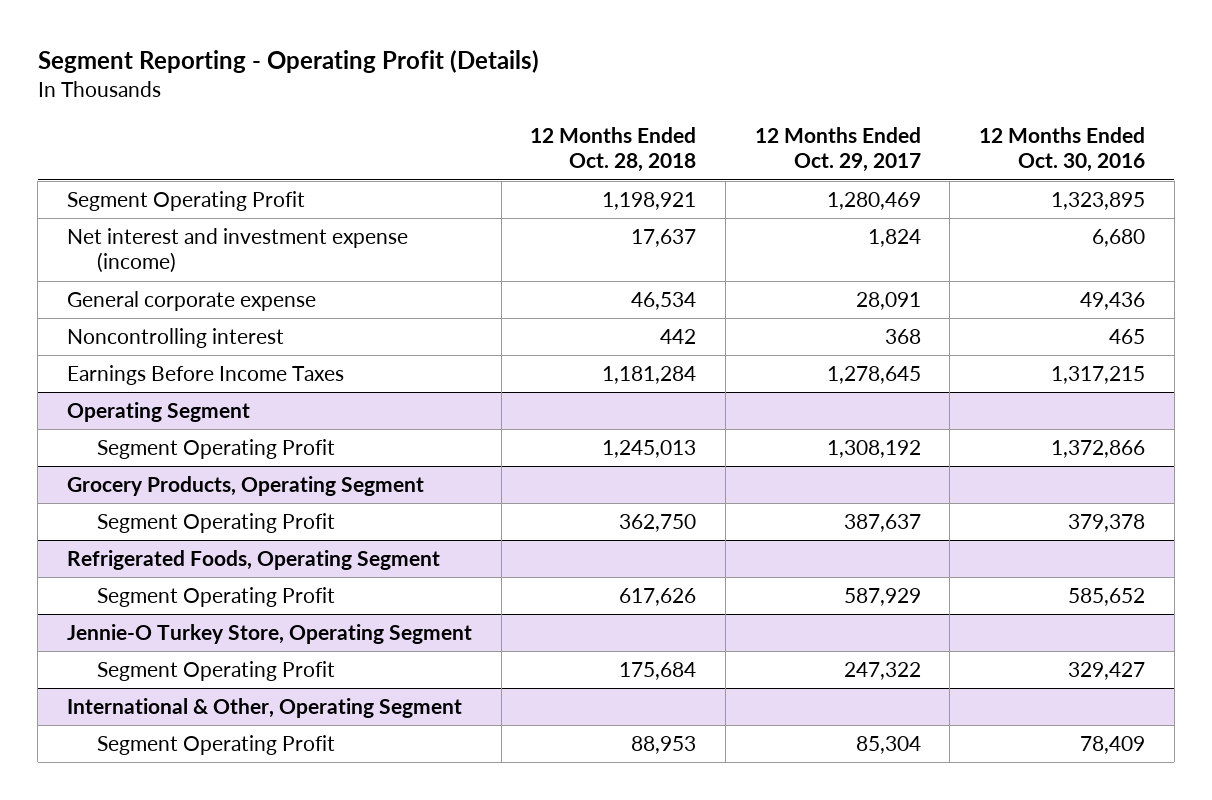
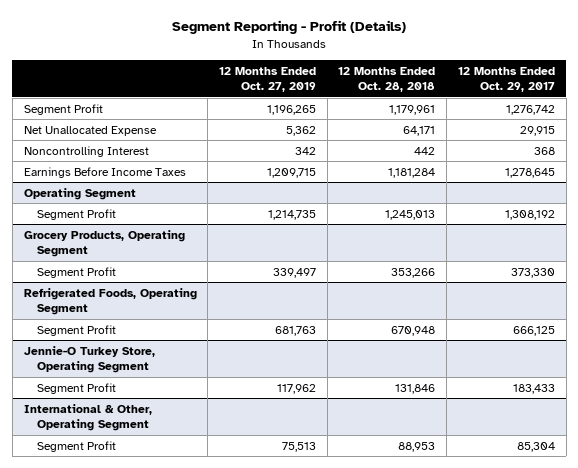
- Segment Reporting - Operating Profit (Details)
+ Segment Reporting - Profit (Details)
- | 12 Months Ended Oct. 28, 2018 | 12 Months Ended Oct. 29, 2017 | 12 Months Ended Oct. 30, 2016
+ | 12 Months Ended Oct. 27, 2019 | 12 Months Ended Oct. 28, 2018 | 12 Months Ended Oct. 29, 2017
- Segment Operating Profit | 1,198,921 | 1,280,469 | 1,323,895
- Net interest and investment expense (income) | 17,637 | 1,824 | 6,680
- General corporate expense | 46,534 | 28,091 | 49,436
- Noncontrolling interest | 442 | 368 | 465
+ Segment Profit | 1,196,265 | 1,179,961 | 1,276,742
+ Net Unallocated Expense | 5,362 | 64,171 | 29,915
+ Noncontrolling Interest | 342 | 442 | 368
@ Operating Segment
- Segment Operating Profit | 1,245,013 | 1,308,192 | 1,372,866
+ Segment Profit | 1,214,735 | 1,245,013 | 1,308,192
@ Grocery Products, Operating Segment
- Segment Operating Profit | 362,750 | 387,637 | 379,378
+ Segment Profit | 339,497 | 353,266 | 373,330
@ Refrigerated Foods, Operating Segment
- Segment Operating Profit | 617,626 | 587,929 | 585,652
+ Segment Profit | 681,763 | 670,948 | 666,125
@ Jennie-O Turkey Store, Operating Segment
- Segment Operating Profit | 175,684 | 247,322 | 329,427
+ Segment Profit | 117,962 | 131,846 | 183,433
@ International & Other, Operating Segment
- Segment Operating Profit | 88,953 | 85,304 | 78,409
+ Segment Profit | 75,513 | 88,953 | 85,304

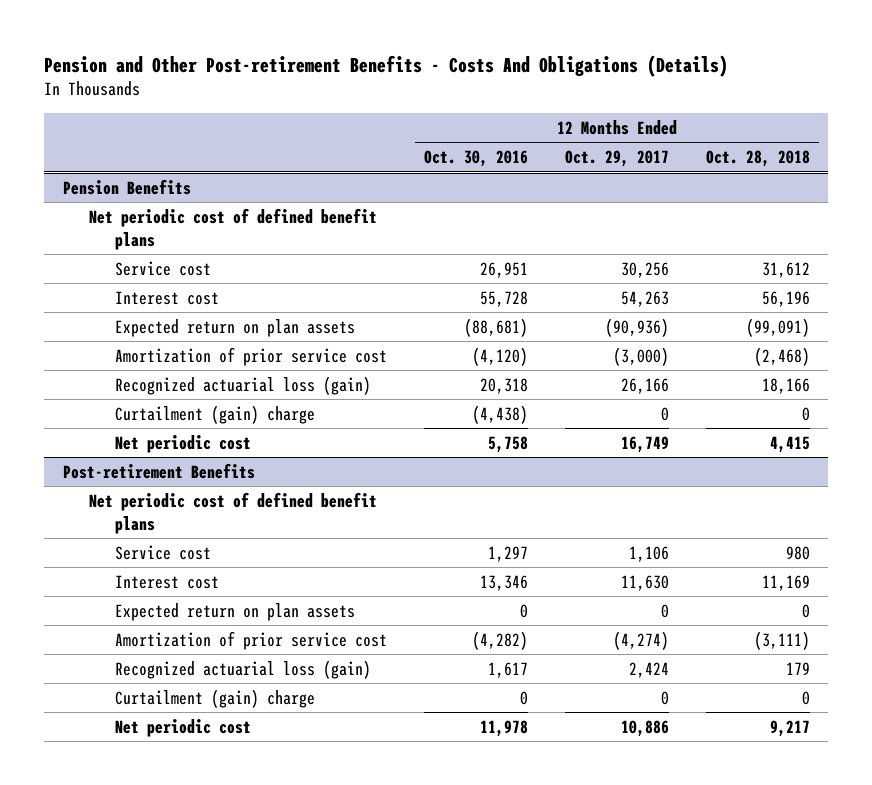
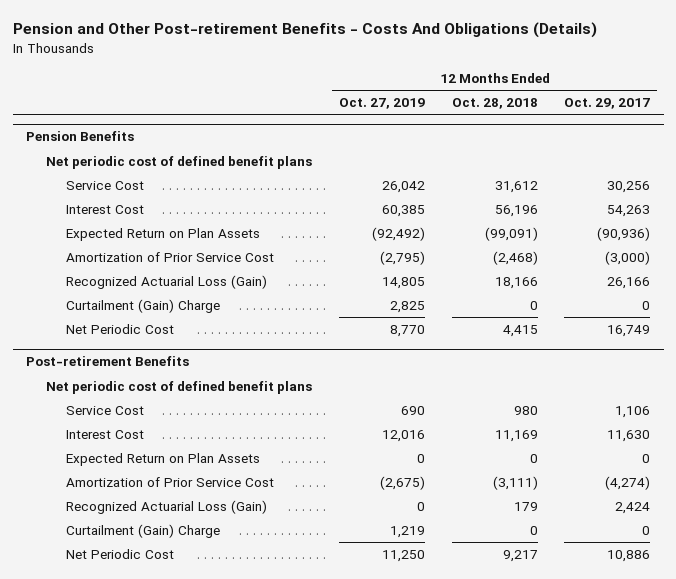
- | 12 Months Ended Oct. 30, 2016 | 12 Months Ended Oct. 29, 2017 | 12 Months Ended Oct. 28, 2018
+ | 12 Months Ended Oct. 27, 2019 | 12 Months Ended Oct. 28, 2018 | 12 Months Ended Oct. 29, 2017
@ Pension Benefits
- Service cost | 26,951 | 30,256 | 31,612
- Interest cost | 55,728 | 54,263 | 56,196
- Expected return on plan assets | (88,681) | (90,936) | (99,091)
- Amortization of prior service cost | (4,120) | (3,000) | (2,468)
- Recognized actuarial loss (gain) | 20,318 | 26,166 | 18,166
- Curtailment (gain) charge | (4,438) | 0 | 0
- Net periodic cost | 5,758 | 16,749 | 4,415
+ Service Cost | 26,042 | 31,612 | 30,256
+ Interest Cost | 60,385 | 56,196 | 54,263
+ Expected Return on Plan Assets | (92,492) | (99,091) | (90,936)
+ Amortization of Prior Service Cost | (2,795) | (2,468) | (3,000)
+ Recognized Actuarial Loss (Gain) | 14,805 | 18,166 | 26,166
+ Curtailment (Gain) Charge | 2,825 | 0 | 0
+ Net Periodic Cost | 8,770 | 4,415 | 16,749
@ Post-retirement Benefits
- Service cost | 1,297 | 1,106 | 980
- Interest cost | 13,346 | 11,630 | 11,169
- Expected return on plan assets | 0 | 0 | 0
- Amortization of prior service cost | (4,282) | (4,274) | (3,111)
- Recognized actuarial loss (gain) | 1,617 | 2,424 | 179
- Curtailment (gain) charge | 0 | 0 | 0
- Net periodic cost | 11,978 | 10,886 | 9,217
+ Service Cost | 690 | 980 | 1,106
+ Interest Cost | 12,016 | 11,169 | 11,630
+ Expected Return on Plan Assets | 0 | 0 | 0
+ Amortization of Prior Service Cost | (2,675) | (3,111) | (4,274)
+ Recognized Actuarial Loss (Gain) | 0 | 179 | 2,424
+ Curtailment (Gain) Charge | 1,219 | 0 | 0
+ Net Periodic Cost | 11,250 | 9,217 | 10,886

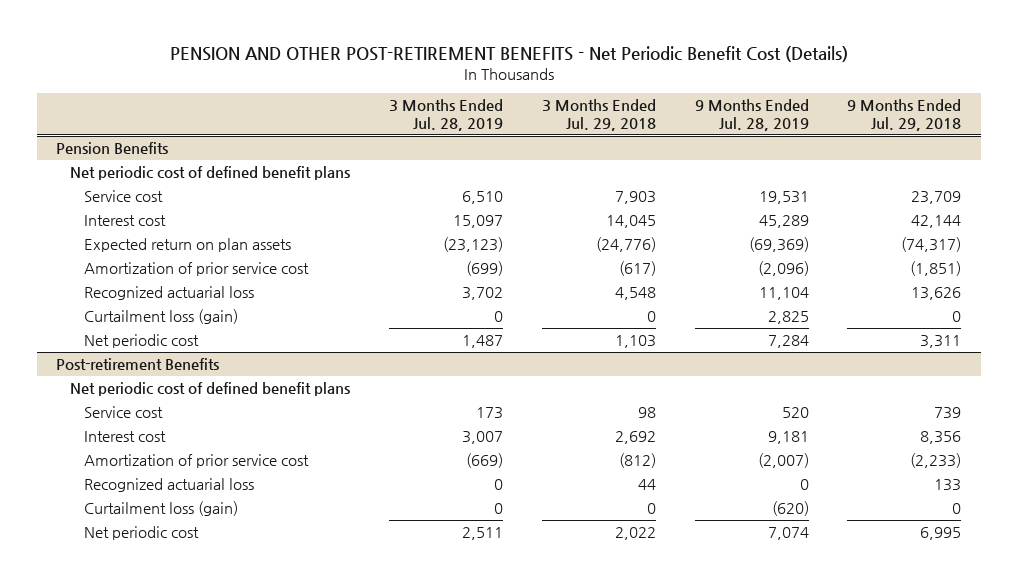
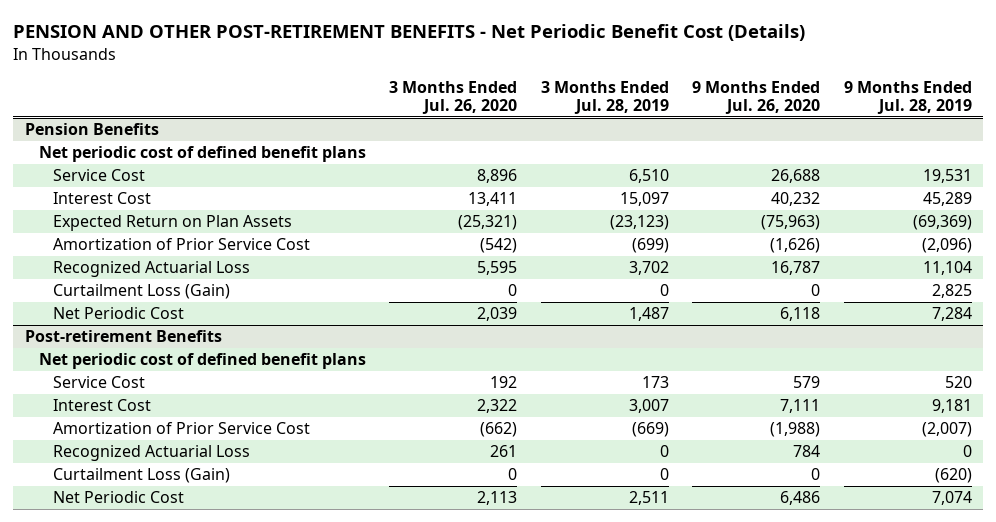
- | 3 Months Ended Jul. 28, 2019 | 3 Months Ended Jul. 29, 2018 | 9 Months Ended Jul. 28, 2019 | 9 Months Ended Jul. 29, 2018
+ | 3 Months Ended Jul. 26, 2020 | 3 Months Ended Jul. 28, 2019 | 9 Months Ended Jul. 26, 2020 | 9 Months Ended Jul. 28, 2019
@ Pension Benefits
- Service cost | 6,510 | 7,903 | 19,531 | 23,709
- Interest cost | 15,097 | 14,045 | 45,289 | 42,144
- Expected return on plan assets | (23,123) | (24,776) | (69,369) | (74,317)
- Amortization of prior service cost | (699) | (617) | (2,096) | (1,851)
- Recognized actuarial loss | 3,702 | 4,548 | 11,104 | 13,626
- Curtailment loss (gain) | 0 | 0 | 2,825 | 0
- Net periodic cost | 1,487 | 1,103 | 7,284 | 3,311
+ Service Cost | 8,896 | 6,510 | 26,688 | 19,531
+ Interest Cost | 13,411 | 15,097 | 40,232 | 45,289
+ Expected Return on Plan Assets | (25,321) | (23,123) | (75,963) | (69,369)
+ Amortization of Prior Service Cost | (542) | (699) | (1,626) | (2,096)
+ Recognized Actuarial Loss | 5,595 | 3,702 | 16,787 | 11,104
+ Curtailment Loss (Gain) | 0 | 0 | 0 | 2,825
+ Net Periodic Cost | 2,039 | 1,487 | 6,118 | 7,284
@ Post-retirement Benefits
- Service cost | 173 | 98 | 520 | 739
- Interest cost | 3,007 | 2,692 | 9,181 | 8,356
- Amortization of prior service cost | (669) | (812) | (2,007) | (2,233)
- Recognized actuarial loss | 0 | 44 | 0 | 133
- Curtailment loss (gain) | 0 | 0 | (620) | 0
- Net periodic cost | 2,511 | 2,022 | 7,074 | 6,995
+ Service Cost | 192 | 173 | 579 | 520
+ Interest Cost | 2,322 | 3,007 | 7,111 | 9,181
+ Amortization of Prior Service Cost | (662) | (669) | (1,988) | (2,007)
+ Recognized Actuarial Loss | 261 | 0 | 784 | 0
+ Curtailment Loss (Gain) | 0 | 0 | 0 | (620)
+ Net Periodic Cost | 2,113 | 2,511 | 6,486 | 7,074

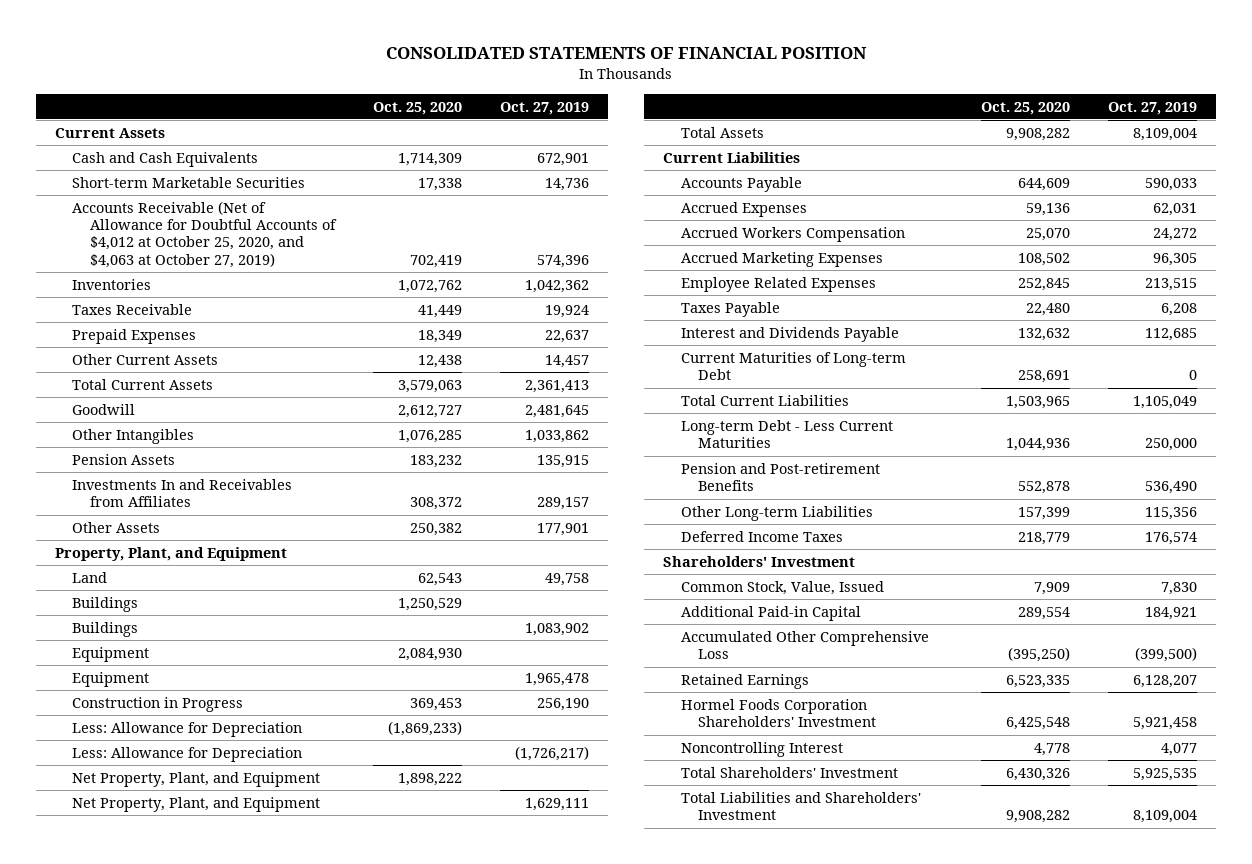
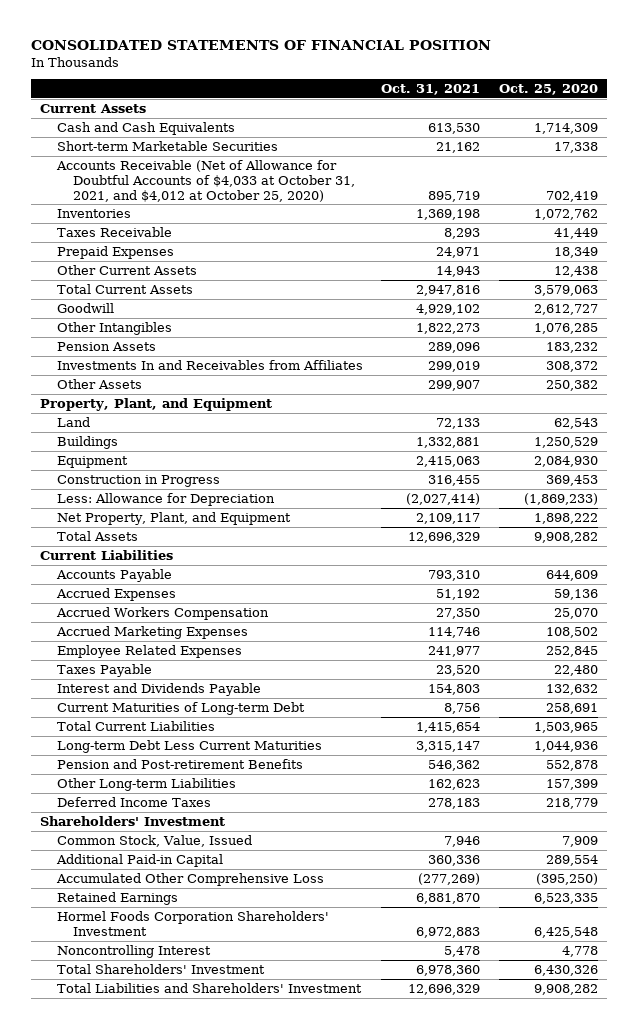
- | Oct. 25, 2020 | Oct. 27, 2019
+ | Oct. 31, 2021 | Oct. 25, 2020
- Accounts Receivable (Net of Allowance for Doubtful Accounts of $4,012 at October 25, 2020, and $4,063 at October 27, 2019) | 702,419 | 574,396
+ Accounts Receivable (Net of Allowance for Doubtful Accounts of $4,033 at October 31, 2021, and $4,012 at October 25, 2020) | 895,719 | 702,419
- Buildings | | 1,083,902
- Equipment | | 1,965,478
- Less: Allowance for Depreciation | | (1,726,217)
- Net Property, Plant, and Equipment | | 1,629,111
- Long-term Debt - Less Current Maturities | 1,044,936 | 250,000
+ Long-term Debt Less Current Maturities | 3,315,147 | 1,044,936

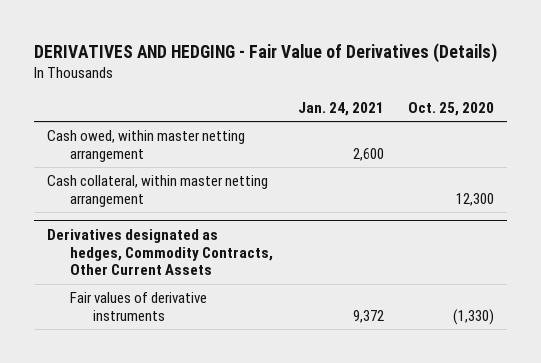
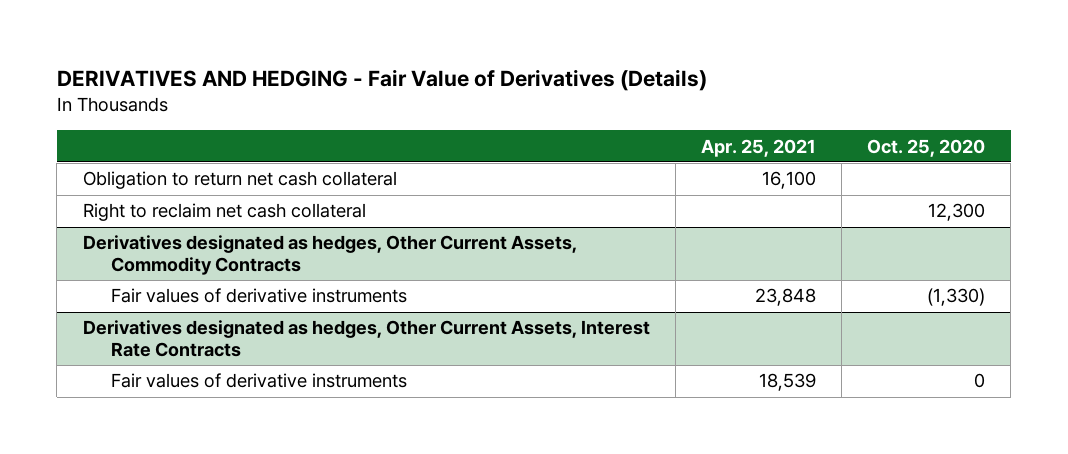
- | Jan. 24, 2021 | Oct. 25, 2020
+ | Apr. 25, 2021 | Oct. 25, 2020
- Cash owed, within master netting arrangement | 2,600 |
- Cash collateral, within master netting arrangement | | 12,300
- Derivatives designated as hedges, Commodity Contracts, Other Current Assets
+ Obligation to return net cash collateral | 16,100 |
+ Right to reclaim net cash collateral | | 12,300
+ Derivatives designated as hedges, Other Current Assets, Commodity Contracts
+ Derivatives designated as hedges, Other Current Assets, Interest Rate Contracts
+ Fair values of derivative instruments | 18,539 | 0

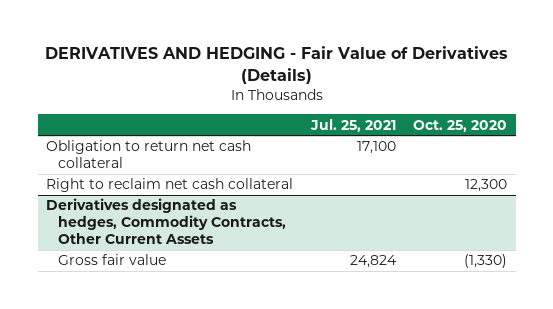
- | Apr. 25, 2021 | Oct. 25, 2020
+ | Jul. 25, 2021 | Oct. 25, 2020
- Derivatives designated as hedges, Other Current Assets, Commodity Contracts
- Fair values of derivative instruments | 23,848 | (1,330)
- Derivatives designated as hedges, Other Current Assets, Interest Rate Contracts
- Fair values of derivative instruments | 18,539 | 0
+ Derivatives designated as hedges, Commodity Contracts, Other Current Assets
+ Gross fair value | 24,824 | (1,330)

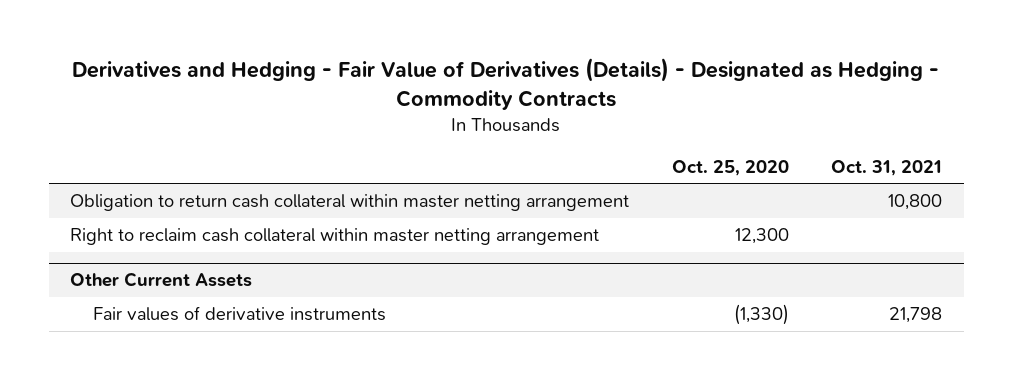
- DERIVATIVES AND HEDGING - Fair Value of Derivatives (Details)
+ Derivatives and Hedging - Fair Value of Derivatives (Details) - Designated as Hedging - Commodity Contracts
- | Jul. 25, 2021 | Oct. 25, 2020
+ | Oct. 25, 2020 | Oct. 31, 2021
- Obligation to return net cash collateral | 17,100 |
- Right to reclaim net cash collateral | | 12,300
- Derivatives designated as hedges, Commodity Contracts, Other Current Assets
- Gross fair value | 24,824 | (1,330)
+ Obligation to return cash collateral within master netting arrangement | | 10,800
+ Right to reclaim cash collateral within master netting arrangement | 12,300 |
+ Other Current Assets
+ Fair values of derivative instruments | (1,330) | 21,798

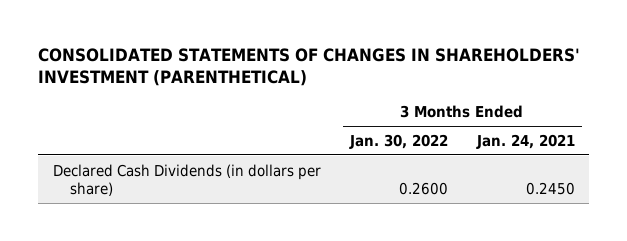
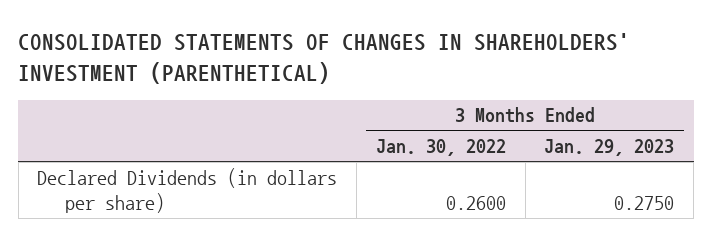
- | 3 Months Ended Jan. 30, 2022 | 3 Months Ended Jan. 24, 2021
+ | 3 Months Ended Jan. 30, 2022 | 3 Months Ended Jan. 29, 2023
- Declared Cash Dividends (in dollars per share) | 0.2600 | 0.2450
+ Declared Dividends (in dollars per share) | 0.2600 | 0.2750

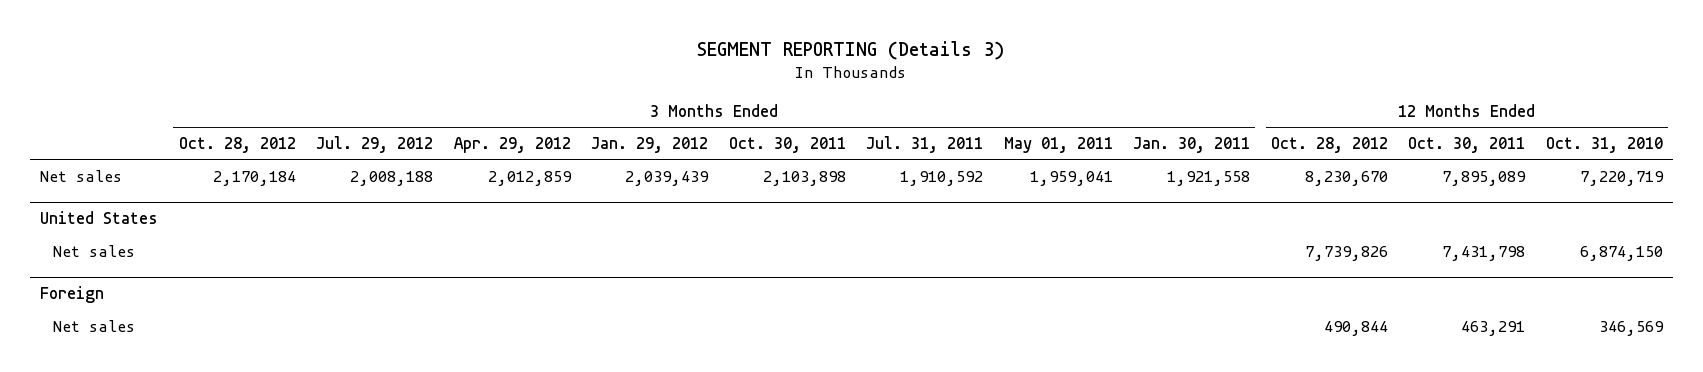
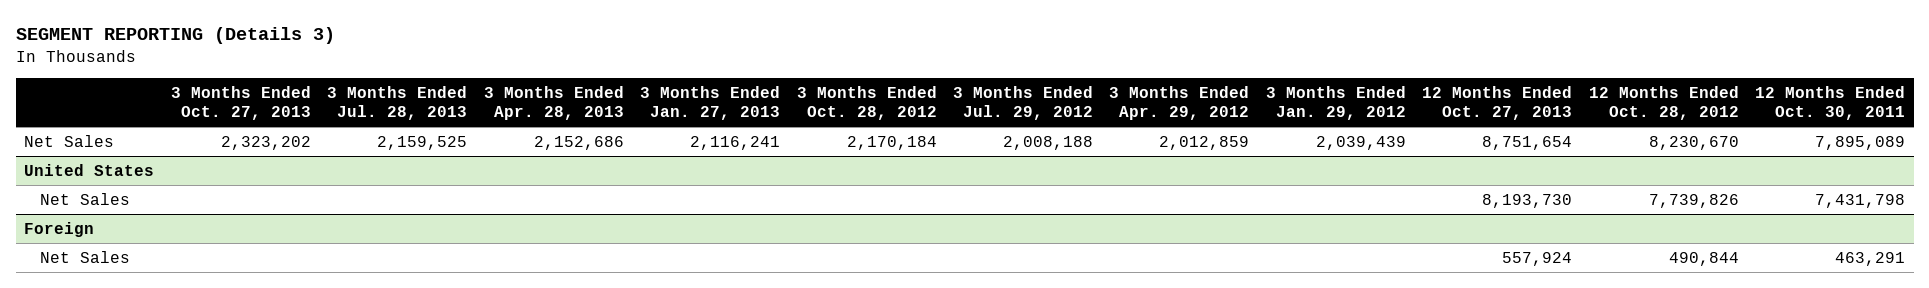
- | 3 Months Ended Oct. 28, 2012 | 3 Months Ended Jul. 29, 2012 | 3 Months Ended Apr. 29, 2012 | 3 Months Ended Jan. 29, 2012 | 3 Months Ended Oct. 30, 2011 | 3 Months Ended Jul. 31, 2011 | 3 Months Ended May 01, 2011 | 3 Months Ended Jan. 30, 2011 | 12 Months Ended Oct. 28, 2012 | 12 Months Ended Oct. 30, 2011 | 12 Months Ended Oct. 31, 2010
+ | 3 Months Ended Oct. 27, 2013 | 3 Months Ended Jul. 28, 2013 | 3 Months Ended Apr. 28, 2013 | 3 Months Ended Jan. 27, 2013 | 3 Months Ended Oct. 28, 2012 | 3 Months Ended Jul. 29, 2012 | 3 Months Ended Apr. 29, 2012 | 3 Months Ended Jan. 29, 2012 | 12 Months Ended Oct. 27, 2013 | 12 Months Ended Oct. 28, 2012 | 12 Months Ended Oct. 30, 2011
- Net sales | 2,170,184 | 2,008,188 | 2,012,859 | 2,039,439 | 2,103,898 | 1,910,592 | 1,959,041 | 1,921,558 | 8,230,670 | 7,895,089 | 7,220,719
+ Net Sales | 2,323,202 | 2,159,525 | 2,152,686 | 2,116,241 | 2,170,184 | 2,008,188 | 2,012,859 | 2,039,439 | 8,751,654 | 8,230,670 | 7,895,089
@ United States
- Net sales | | | | | | | | | 7,739,826 | 7,431,798 | 6,874,150
+ Net Sales | | | | | | | | | 8,193,730 | 7,739,826 | 7,431,798
@ Foreign
- Net sales | | | | | | | | | 490,844 | 463,291 | 346,569
+ Net Sales | | | | | | | | | 557,924 | 490,844 | 463,291

